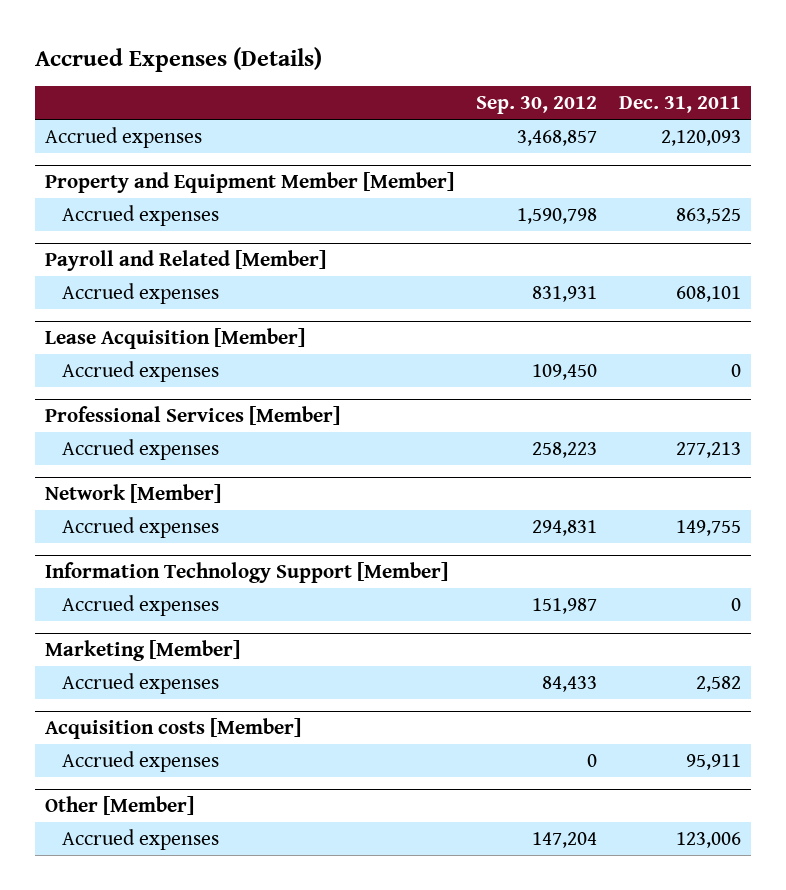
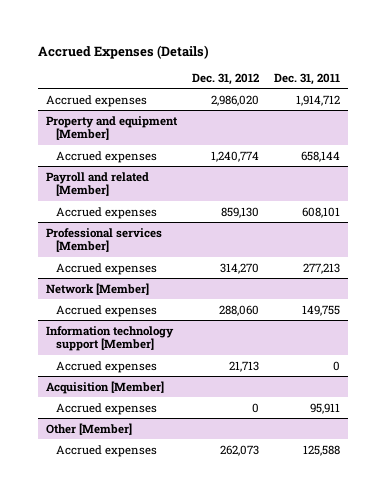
- | Sep. 30, 2012 | Dec. 31, 2011
+ | Dec. 31, 2012 | Dec. 31, 2011
- Accrued expenses | 3,468,857 | 2,120,093
- Property and Equipment Member [Member]
- Accrued expenses | 1,590,798 | 863,525
- Payroll and Related [Member]
+ Accrued expenses | 2,986,020 | 1,914,712
+ Property and equipment [Member]
+ Accrued expenses | 1,240,774 | 658,144
+ Payroll and related [Member]
- Lease Acquisition [Member]
- Accrued expenses | 109,450 | 0
- Professional Services [Member]
+ Professional services [Member]
- Information Technology Support [Member]
+ Information technology support [Member]
- Marketing [Member]
- Accrued expenses | 84,433 | 2,582
- Acquisition costs [Member]
+ Acquisition [Member]
@ Other [Member]
- Accrued expenses | 147,204 | 123,006
+ Accrued expenses | 262,073 | 125,588

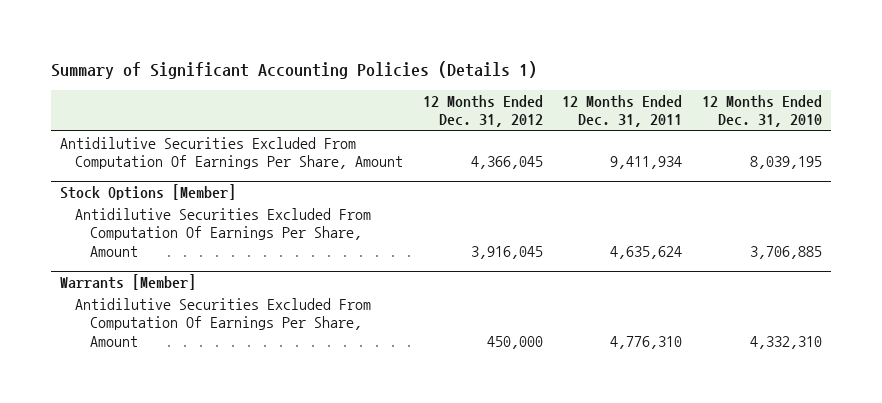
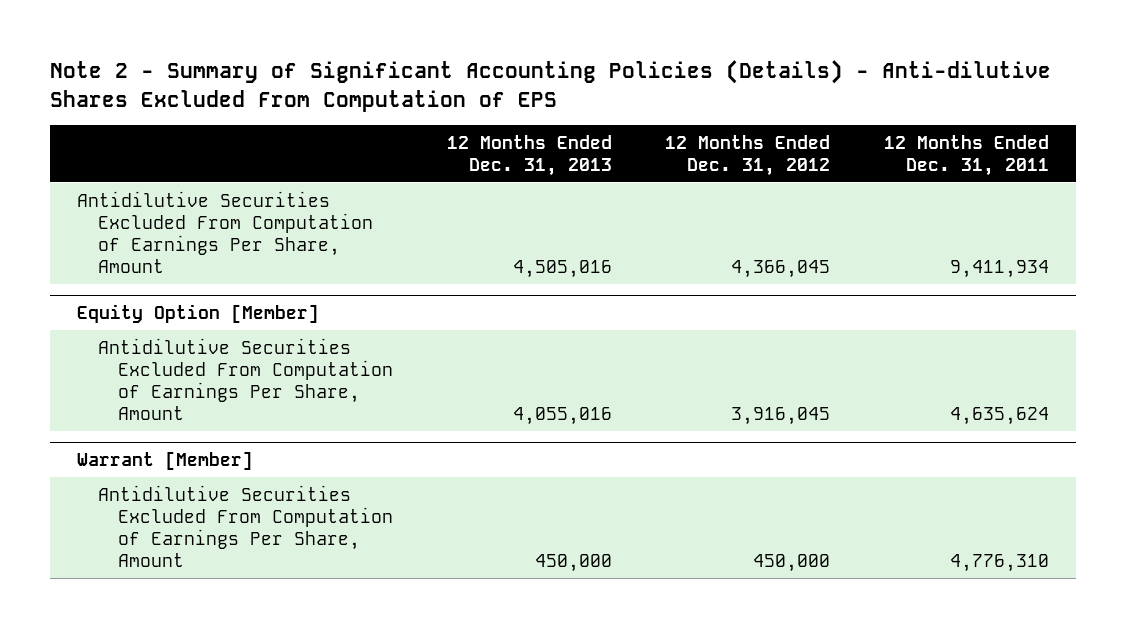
- Summary of Significant Accounting Policies (Details 1)
+ Note 2 - Summary of Significant Accounting Policies (Details) - Anti-dilutive Shares Excluded From Computation of EPS
- | 12 Months Ended Dec. 31, 2012 | 12 Months Ended Dec. 31, 2011 | 12 Months Ended Dec. 31, 2010
+ | 12 Months Ended Dec. 31, 2013 | 12 Months Ended Dec. 31, 2012 | 12 Months Ended Dec. 31, 2011
- Antidilutive Securities Excluded From Computation Of Earnings Per Share, Amount | 4,366,045 | 9,411,934 | 8,039,195
- Stock Options [Member]
- Antidilutive Securities Excluded From Computation Of Earnings Per Share, Amount | 3,916,045 | 4,635,624 | 3,706,885
- Warrants [Member]
- Antidilutive Securities Excluded From Computation Of Earnings Per Share, Amount | 450,000 | 4,776,310 | 4,332,310
+ Antidilutive Securities Excluded From Computation of Earnings Per Share, Amount | 4,505,016 | 4,366,045 | 9,411,934
+ Equity Option [Member]
+ Antidilutive Securities Excluded From Computation of Earnings Per Share, Amount | 4,055,016 | 3,916,045 | 4,635,624
+ Warrant [Member]
+ Antidilutive Securities Excluded From Computation of Earnings Per Share, Amount | 450,000 | 450,000 | 4,776,310

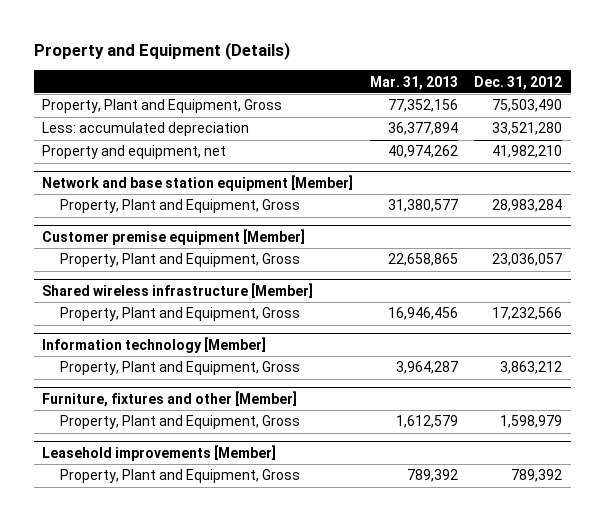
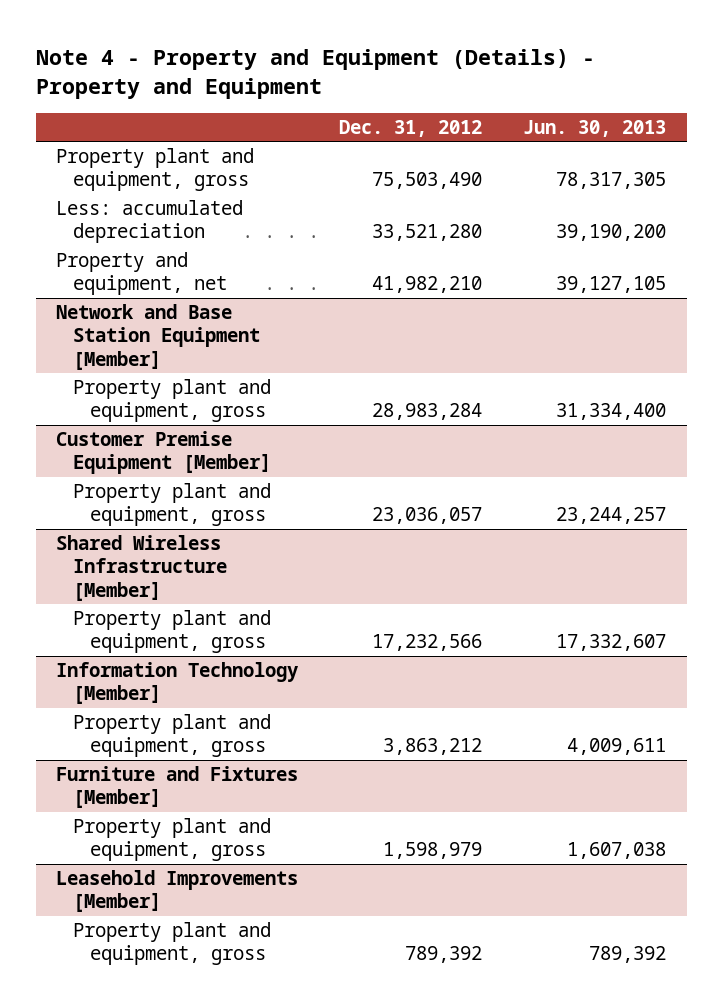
- Property and Equipment (Details)
+ Note 4 - Property and Equipment (Details) - Property and Equipment
- | Mar. 31, 2013 | Dec. 31, 2012
+ | Dec. 31, 2012 | Jun. 30, 2013
- Property, Plant and Equipment, Gross | 77,352,156 | 75,503,490
+ Property plant and equipment, gross | 75,503,490 | 78,317,305
- Network and base station equipment [Member]
- Property, Plant and Equipment, Gross | 31,380,577 | 28,983,284
- Customer premise equipment [Member]
- Property, Plant and Equipment, Gross | 22,658,865 | 23,036,057
- Shared wireless infrastructure [Member]
- Property, Plant and Equipment, Gross | 16,946,456 | 17,232,566
- Information technology [Member]
- Property, Plant and Equipment, Gross | 3,964,287 | 3,863,212
- Furniture, fixtures and other [Member]
- Property, Plant and Equipment, Gross | 1,612,579 | 1,598,979
- Leasehold improvements [Member]
- Property, Plant and Equipment, Gross | 789,392 | 789,392
+ Network and Base Station Equipment [Member]
+ Property plant and equipment, gross | 28,983,284 | 31,334,400
+ Customer Premise Equipment [Member]
+ Property plant and equipment, gross | 23,036,057 | 23,244,257
+ Shared Wireless Infrastructure [Member]
+ Property plant and equipment, gross | 17,232,566 | 17,332,607
+ Information Technology [Member]
+ Property plant and equipment, gross | 3,863,212 | 4,009,611
+ Furniture and Fixtures [Member]
+ Property plant and equipment, gross | 1,598,979 | 1,607,038
+ Leasehold Improvements [Member]
+ Property plant and equipment, gross | 789,392 | 789,392

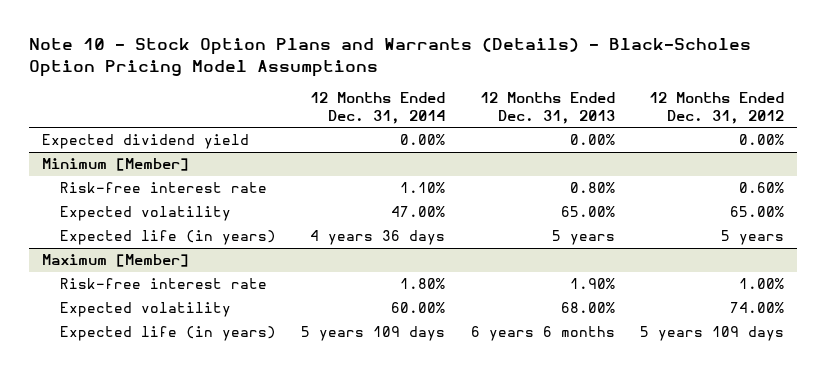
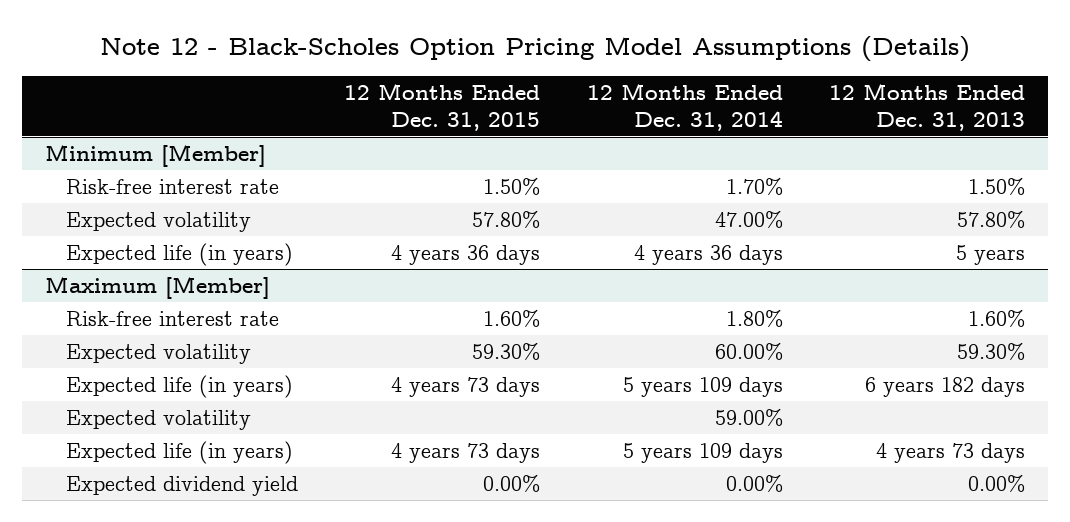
- Note 10 - Stock Option Plans and Warrants (Details) - Black-Scholes Option Pricing Model Assumptions
+ Note 12 - Black-Scholes Option Pricing Model Assumptions (Details)
- | 12 Months Ended Dec. 31, 2014 | 12 Months Ended Dec. 31, 2013 | 12 Months Ended Dec. 31, 2012
+ | 12 Months Ended Dec. 31, 2015 | 12 Months Ended Dec. 31, 2014 | 12 Months Ended Dec. 31, 2013
- Expected dividend yield | 0.00% | 0.00% | 0.00%
@ Minimum [Member]
- Risk-free interest rate | 1.10% | 0.80% | 0.60%
- Expected volatility | 47.00% | 65.00% | 65.00%
+ Risk-free interest rate | 1.50% | 1.70% | 1.50%
+ Expected volatility | 57.80% | 47.00% | 57.80%
@ Maximum [Member]
- Risk-free interest rate | 1.80% | 1.90% | 1.00%
- Expected volatility | 60.00% | 68.00% | 74.00%
- Expected life (in years) | 5 years 109 days | 6 years 6 months | 5 years 109 days
+ Risk-free interest rate | 1.60% | 1.80% | 1.60%
+ Expected volatility | 59.30% | 60.00% | 59.30%
+ Expected life (in years) | 4 years 73 days | 5 years 109 days | 6 years 182 days
+ Expected volatility | | 59.00% |
+ Expected life (in years) | 4 years 73 days | 5 years 109 days | 4 years 73 days
+ Expected dividend yield | 0.00% | 0.00% | 0.00%

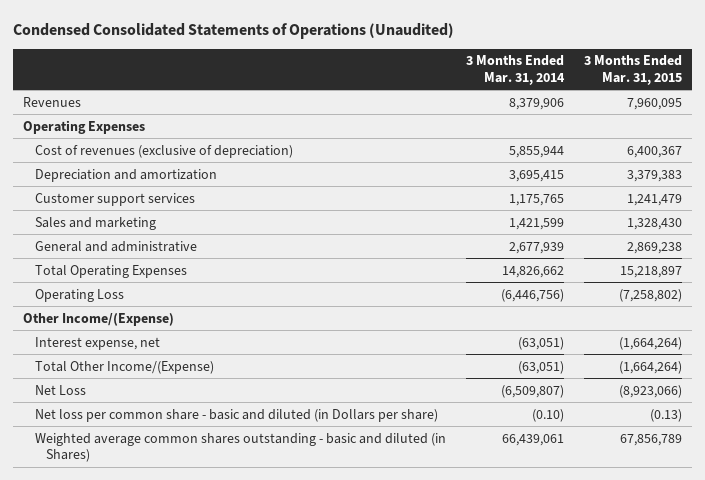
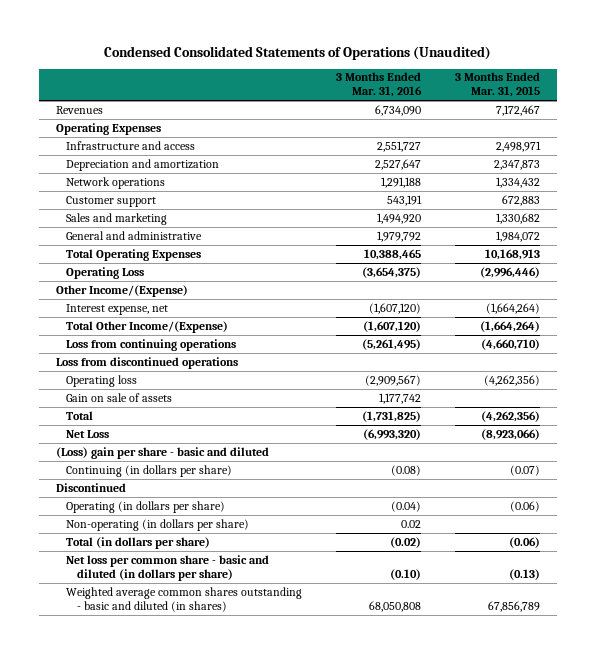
- | 3 Months Ended Mar. 31, 2014 | 3 Months Ended Mar. 31, 2015
+ | 3 Months Ended Mar. 31, 2016 | 3 Months Ended Mar. 31, 2015
- Revenues | 8,379,906 | 7,960,095
+ Revenues | 6,734,090 | 7,172,467
- Cost of revenues (exclusive of depreciation) | 5,855,944 | 6,400,367
- Depreciation and amortization | 3,695,415 | 3,379,383
- Customer support services | 1,175,765 | 1,241,479
- Sales and marketing | 1,421,599 | 1,328,430
- General and administrative | 2,677,939 | 2,869,238
- Total Operating Expenses | 14,826,662 | 15,218,897
- Operating Loss | (6,446,756) | (7,258,802)
+ Infrastructure and access | 2,551,727 | 2,498,971
+ Depreciation and amortization | 2,527,647 | 2,347,873
+ Network operations | 1,291,188 | 1,334,432
+ Customer support | 543,191 | 672,883
+ Sales and marketing | 1,494,920 | 1,330,682
+ General and administrative | 1,979,792 | 1,984,072
+ Total Operating Expenses | 10,388,465 | 10,168,913
+ Operating Loss | (3,654,375) | (2,996,446)
+ Loss from continuing operations | (5,261,495) | (4,660,710)
+ Loss from discontinued operations
+ Operating loss | (2,909,567) | (4,262,356)
+ Gain on sale of assets | 1,177,742 |
+ Total | (1,731,825) | (4,262,356)
- Net loss per common share - basic and diluted (in Dollars per share) | (0.10) | (0.13)
- Weighted average common shares outstanding - basic and diluted (in Shares) | 66,439,061 | 67,856,789
+ (Loss) gain per share - basic and diluted
+ Continuing (in dollars per share) | (0.08) | (0.07)
+ Discontinued
+ Operating (in dollars per share) | (0.04) | (0.06)
+ Non-operating (in dollars per share) | 0.02 |
+ Total (in dollars per share) | (0.02) | (0.06)
+ Net loss per common share - basic and diluted (in dollars per share) | (0.10) | (0.13)
+ Weighted average common shares outstanding - basic and diluted (in shares) | 68,050,808 | 67,856,789

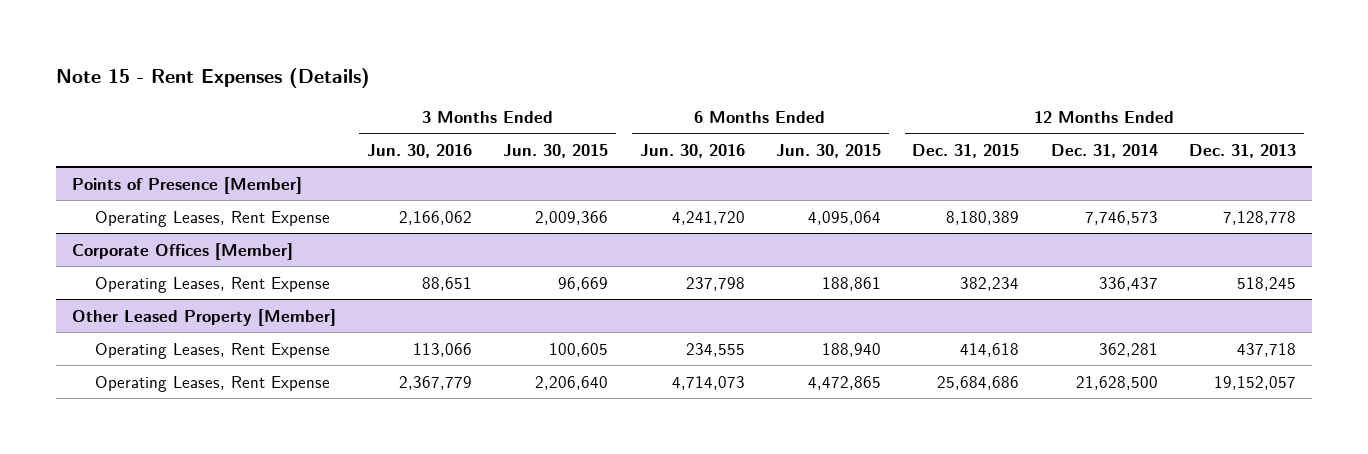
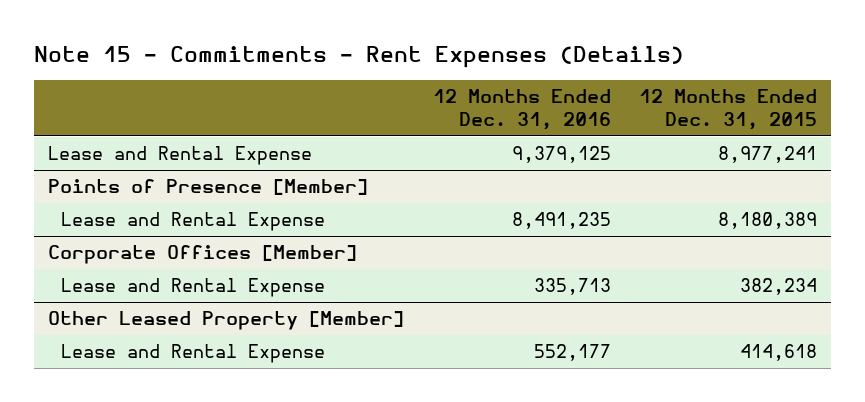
- Note 15 - Rent Expenses (Details)
+ Note 15 - Commitments - Rent Expenses (Details)
- | 3 Months Ended Jun. 30, 2016 | 3 Months Ended Jun. 30, 2015 | 6 Months Ended Jun. 30, 2016 | 6 Months Ended Jun. 30, 2015 | 12 Months Ended Dec. 31, 2015 | 12 Months Ended Dec. 31, 2014 | 12 Months Ended Dec. 31, 2013
+ | 12 Months Ended Dec. 31, 2016 | 12 Months Ended Dec. 31, 2015
+ Lease and Rental Expense | 9,379,125 | 8,977,241
@ Points of Presence [Member]
- Operating Leases, Rent Expense | 2,166,062 | 2,009,366 | 4,241,720 | 4,095,064 | 8,180,389 | 7,746,573 | 7,128,778
+ Lease and Rental Expense | 8,491,235 | 8,180,389
@ Corporate Offices [Member]
- Operating Leases, Rent Expense | 88,651 | 96,669 | 237,798 | 188,861 | 382,234 | 336,437 | 518,245
+ Lease and Rental Expense | 335,713 | 382,234
@ Other Leased Property [Member]
- Operating Leases, Rent Expense | 113,066 | 100,605 | 234,555 | 188,940 | 414,618 | 362,281 | 437,718
- Operating Leases, Rent Expense | 2,367,779 | 2,206,640 | 4,714,073 | 4,472,865 | 25,684,686 | 21,628,500 | 19,152,057
+ Lease and Rental Expense | 552,177 | 414,618

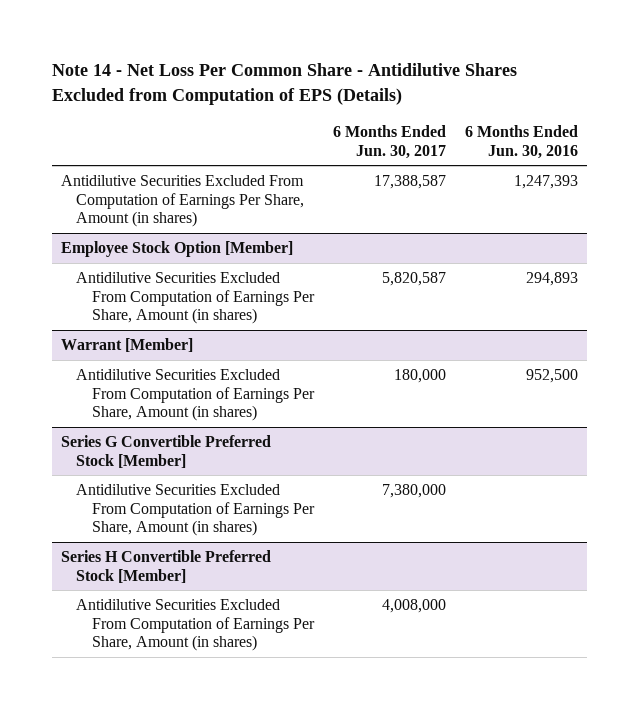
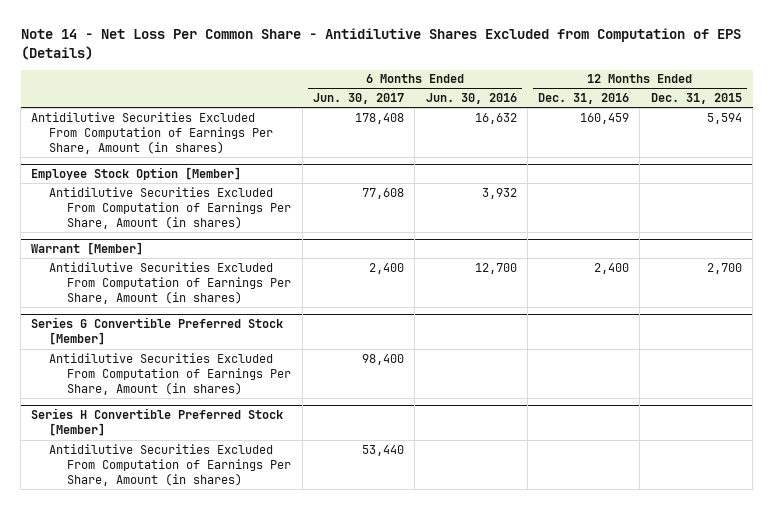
- | 6 Months Ended Jun. 30, 2017 | 6 Months Ended Jun. 30, 2016
+ | 6 Months Ended Jun. 30, 2017 | 6 Months Ended Jun. 30, 2016 | 12 Months Ended Dec. 31, 2016 | 12 Months Ended Dec. 31, 2015
- Antidilutive Securities Excluded From Computation of Earnings Per Share, Amount (in shares) | 17,388,587 | 1,247,393
+ Antidilutive Securities Excluded From Computation of Earnings Per Share, Amount (in shares) | 178,408 | 16,632 | 160,459 | 5,594
@ Employee Stock Option [Member]
- Antidilutive Securities Excluded From Computation of Earnings Per Share, Amount (in shares) | 5,820,587 | 294,893
+ Antidilutive Securities Excluded From Computation of Earnings Per Share, Amount (in shares) | 77,608 | 3,932 | |
@ Warrant [Member]
- Antidilutive Securities Excluded From Computation of Earnings Per Share, Amount (in shares) | 180,000 | 952,500
+ Antidilutive Securities Excluded From Computation of Earnings Per Share, Amount (in shares) | 2,400 | 12,700 | 2,400 | 2,700
@ Series G Convertible Preferred Stock [Member]
- Antidilutive Securities Excluded From Computation of Earnings Per Share, Amount (in shares) | 7,380,000 |
+ Antidilutive Securities Excluded From Computation of Earnings Per Share, Amount (in shares) | 98,400 | | |
@ Series H Convertible Preferred Stock [Member]
- Antidilutive Securities Excluded From Computation of Earnings Per Share, Amount (in shares) | 4,008,000 |
+ Antidilutive Securities Excluded From Computation of Earnings Per Share, Amount (in shares) | 53,440 | | |

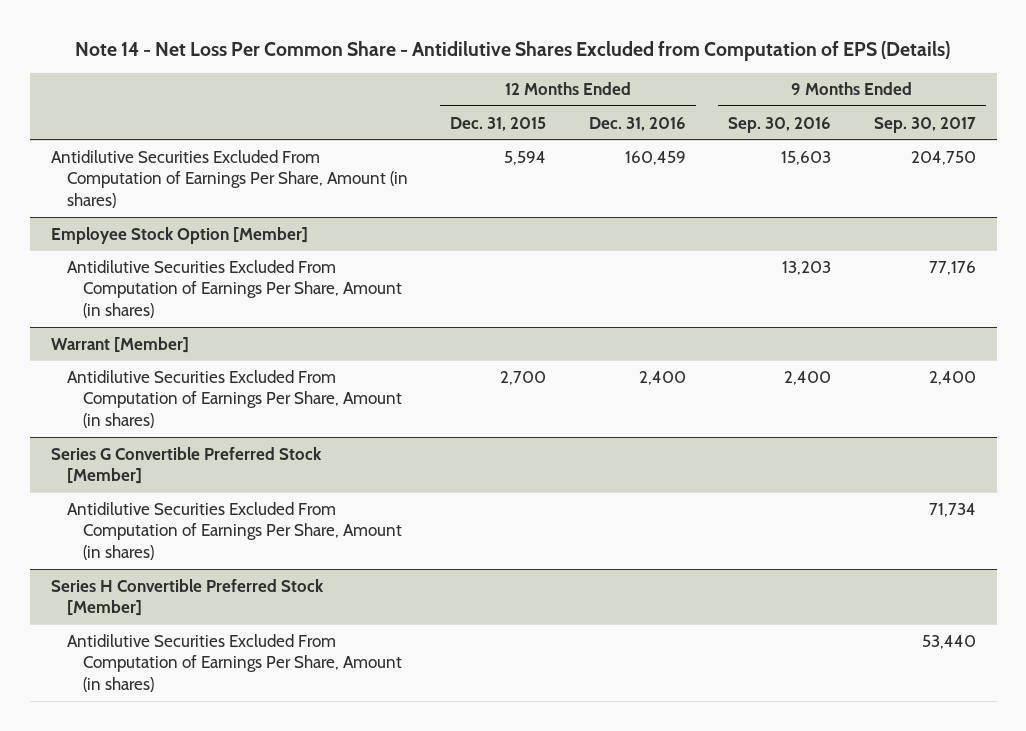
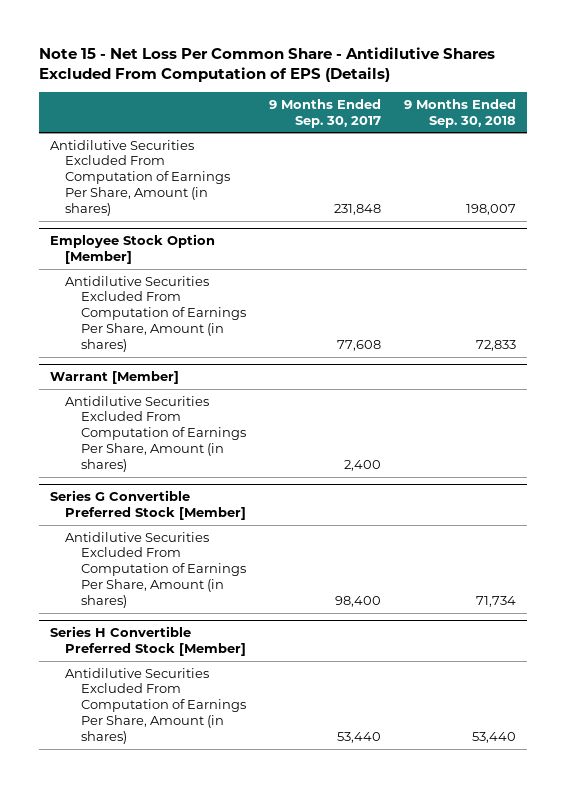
- Note 14 - Net Loss Per Common Share - Antidilutive Shares Excluded from Computation of EPS (Details)
+ Note 15 - Net Loss Per Common Share - Antidilutive Shares Excluded From Computation of EPS (Details)
- | 12 Months Ended Dec. 31, 2015 | 12 Months Ended Dec. 31, 2016 | 9 Months Ended Sep. 30, 2016 | 9 Months Ended Sep. 30, 2017
+ | 9 Months Ended Sep. 30, 2017 | 9 Months Ended Sep. 30, 2018
- Antidilutive Securities Excluded From Computation of Earnings Per Share, Amount (in shares) | 5,594 | 160,459 | 15,603 | 204,750
+ Antidilutive Securities Excluded From Computation of Earnings Per Share, Amount (in shares) | 231,848 | 198,007
@ Employee Stock Option [Member]
- Antidilutive Securities Excluded From Computation of Earnings Per Share, Amount (in shares) | | | 13,203 | 77,176
+ Antidilutive Securities Excluded From Computation of Earnings Per Share, Amount (in shares) | 77,608 | 72,833
@ Series G Convertible Preferred Stock [Member]
- Antidilutive Securities Excluded From Computation of Earnings Per Share, Amount (in shares) | | | | 71,734
+ Antidilutive Securities Excluded From Computation of Earnings Per Share, Amount (in shares) | 98,400 | 71,734

